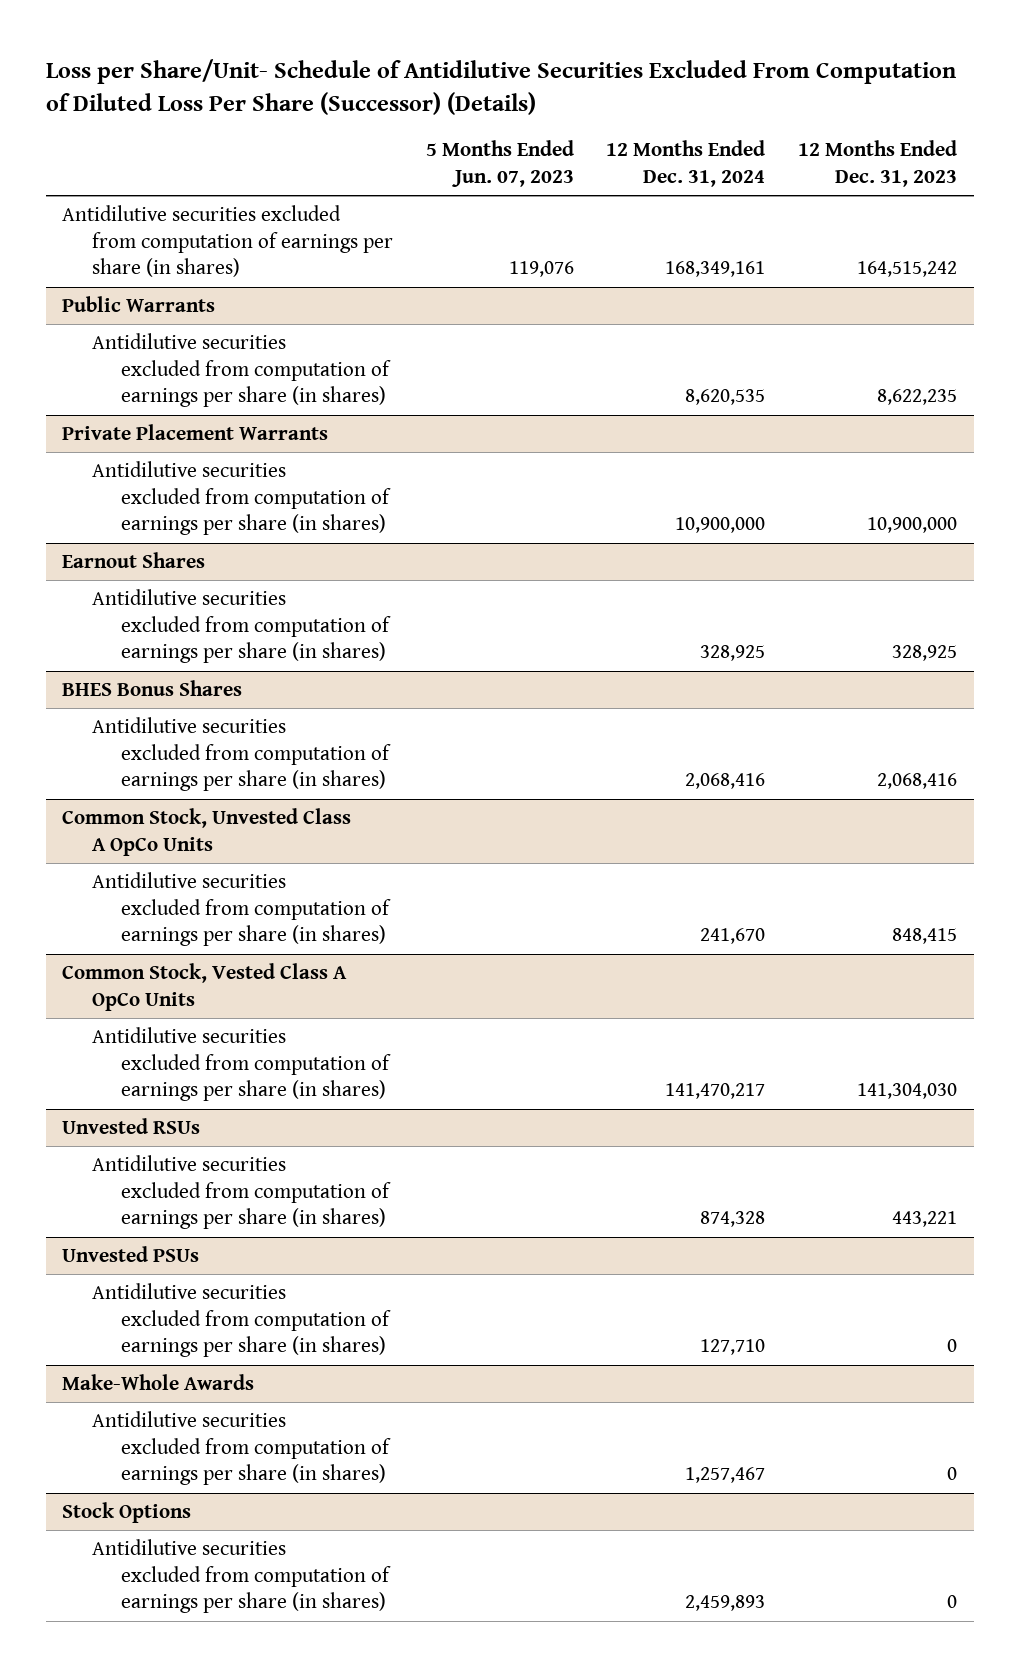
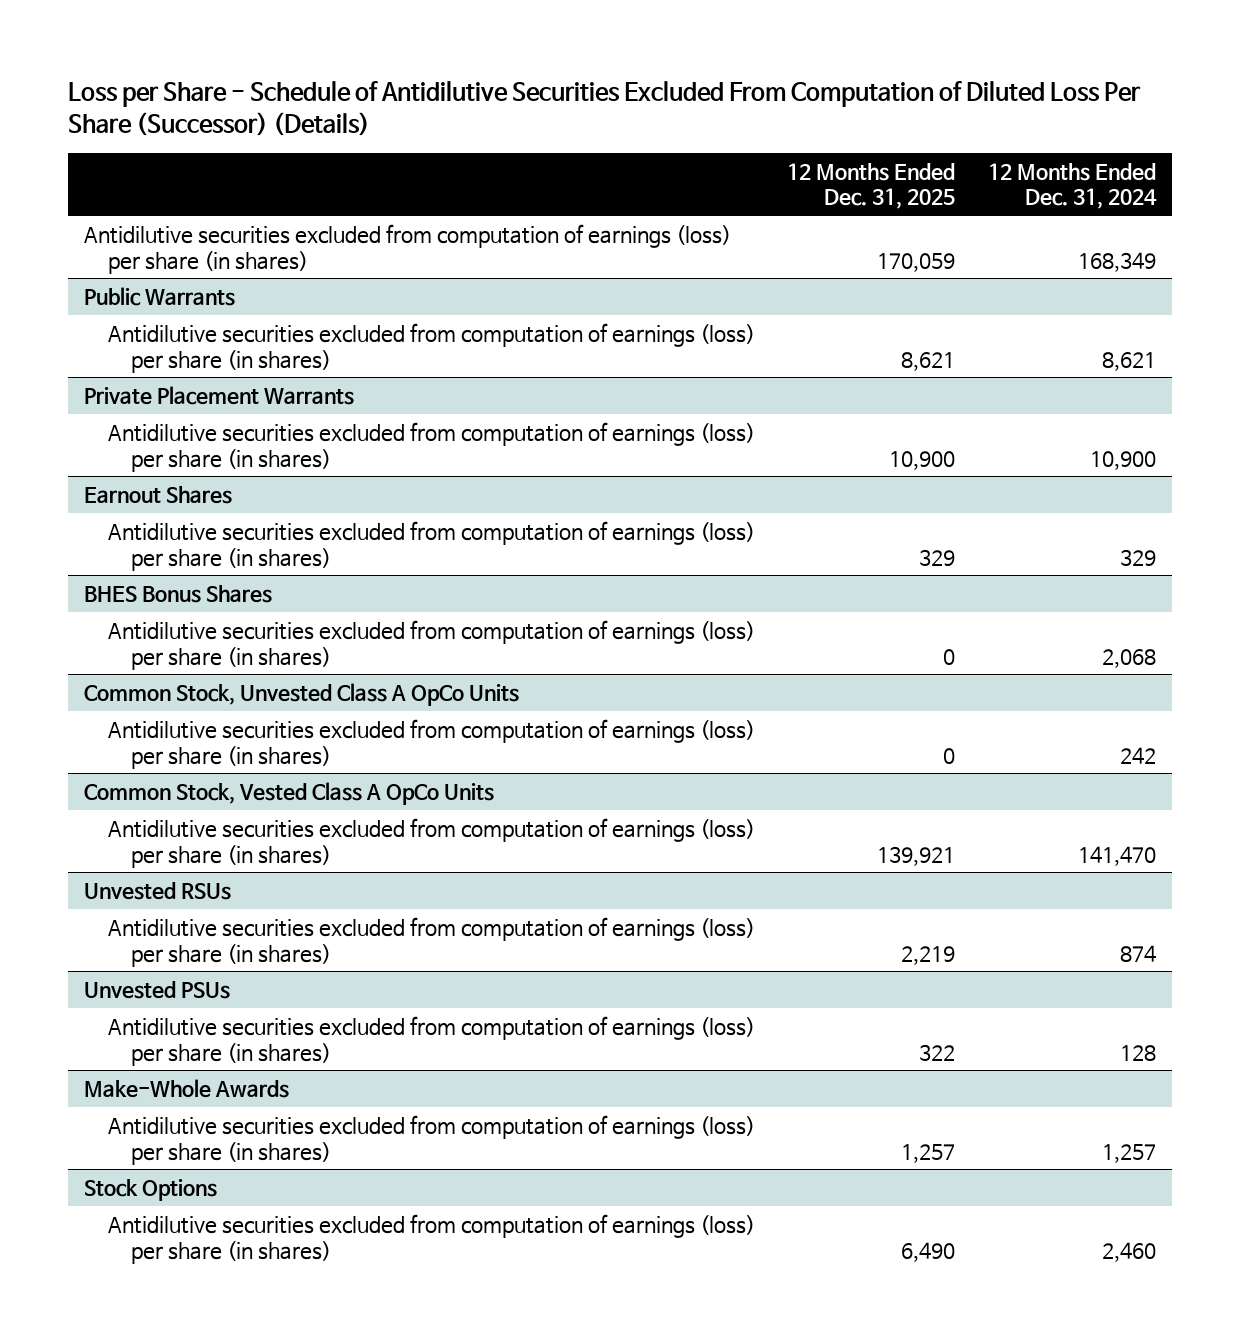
- Loss per Share/Unit- Schedule of Antidilutive Securities Excluded From Computation of Diluted Loss Per Share (Successor) (Details)
+ Loss per Share - Schedule of Antidilutive Securities Excluded From Computation of Diluted Loss Per Share (Successor) (Details)
- | 5 Months Ended Jun. 07, 2023 | 12 Months Ended Dec. 31, 2024 | 12 Months Ended Dec. 31, 2023
+ | 12 Months Ended Dec. 31, 2025 | 12 Months Ended Dec. 31, 2024
- Antidilutive securities excluded from computation of earnings per share (in shares) | 119,076 | 168,349,161 | 164,515,242
+ Antidilutive securities excluded from computation of earnings (loss) per share (in shares) | 170,059 | 168,349
@ Public Warrants
- Antidilutive securities excluded from computation of earnings per share (in shares) | | 8,620,535 | 8,622,235
+ Antidilutive securities excluded from computation of earnings (loss) per share (in shares) | 8,621 | 8,621
@ Private Placement Warrants
- Antidilutive securities excluded from computation of earnings per share (in shares) | | 10,900,000 | 10,900,000
+ Antidilutive securities excluded from computation of earnings (loss) per share (in shares) | 10,900 | 10,900
@ Earnout Shares
- Antidilutive securities excluded from computation of earnings per share (in shares) | | 328,925 | 328,925
+ Antidilutive securities excluded from computation of earnings (loss) per share (in shares) | 329 | 329
@ BHES Bonus Shares
- Antidilutive securities excluded from computation of earnings per share (in shares) | | 2,068,416 | 2,068,416
+ Antidilutive securities excluded from computation of earnings (loss) per share (in shares) | 0 | 2,068
@ Common Stock, Unvested Class A OpCo Units
- Antidilutive securities excluded from computation of earnings per share (in shares) | | 241,670 | 848,415
+ Antidilutive securities excluded from computation of earnings (loss) per share (in shares) | 0 | 242
@ Common Stock, Vested Class A OpCo Units
- Antidilutive securities excluded from computation of earnings per share (in shares) | | 141,470,217 | 141,304,030
+ Antidilutive securities excluded from computation of earnings (loss) per share (in shares) | 139,921 | 141,470
@ Unvested RSUs
- Antidilutive securities excluded from computation of earnings per share (in shares) | | 874,328 | 443,221
+ Antidilutive securities excluded from computation of earnings (loss) per share (in shares) | 2,219 | 874
@ Unvested PSUs
- Antidilutive securities excluded from computation of earnings per share (in shares) | | 127,710 | 0
+ Antidilutive securities excluded from computation of earnings (loss) per share (in shares) | 322 | 128
@ Make-Whole Awards
- Antidilutive securities excluded from computation of earnings per share (in shares) | | 1,257,467 | 0
+ Antidilutive securities excluded from computation of earnings (loss) per share (in shares) | 1,257 | 1,257
@ Stock Options
- Antidilutive securities excluded from computation of earnings per share (in shares) | | 2,459,893 | 0
+ Antidilutive securities excluded from computation of earnings (loss) per share (in shares) | 6,490 | 2,460

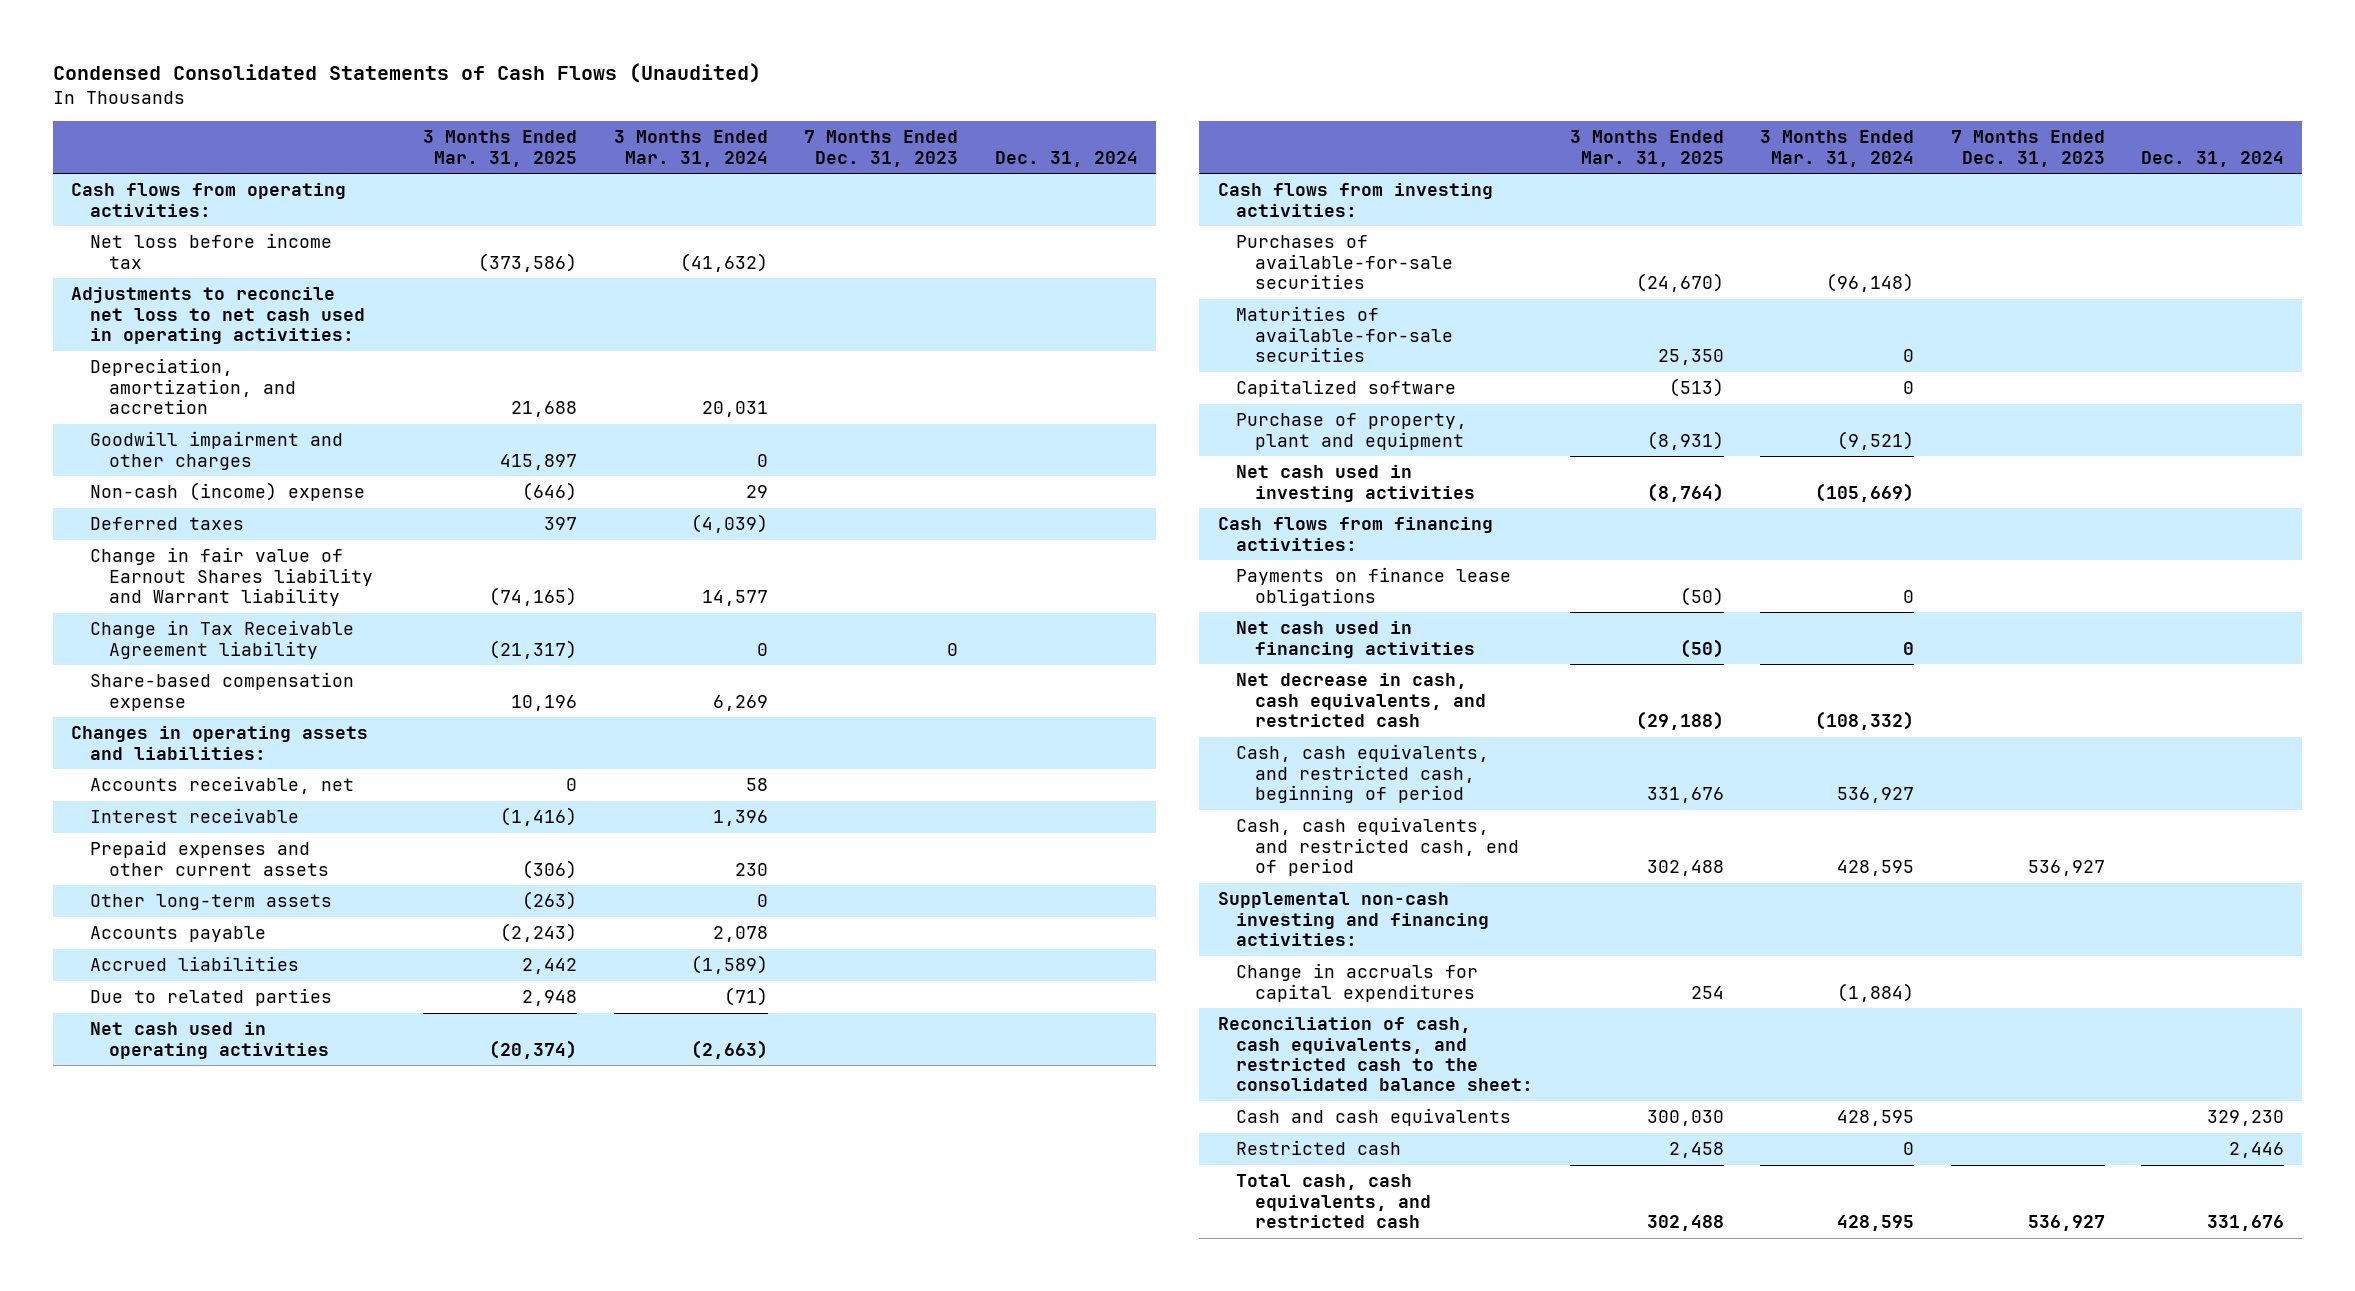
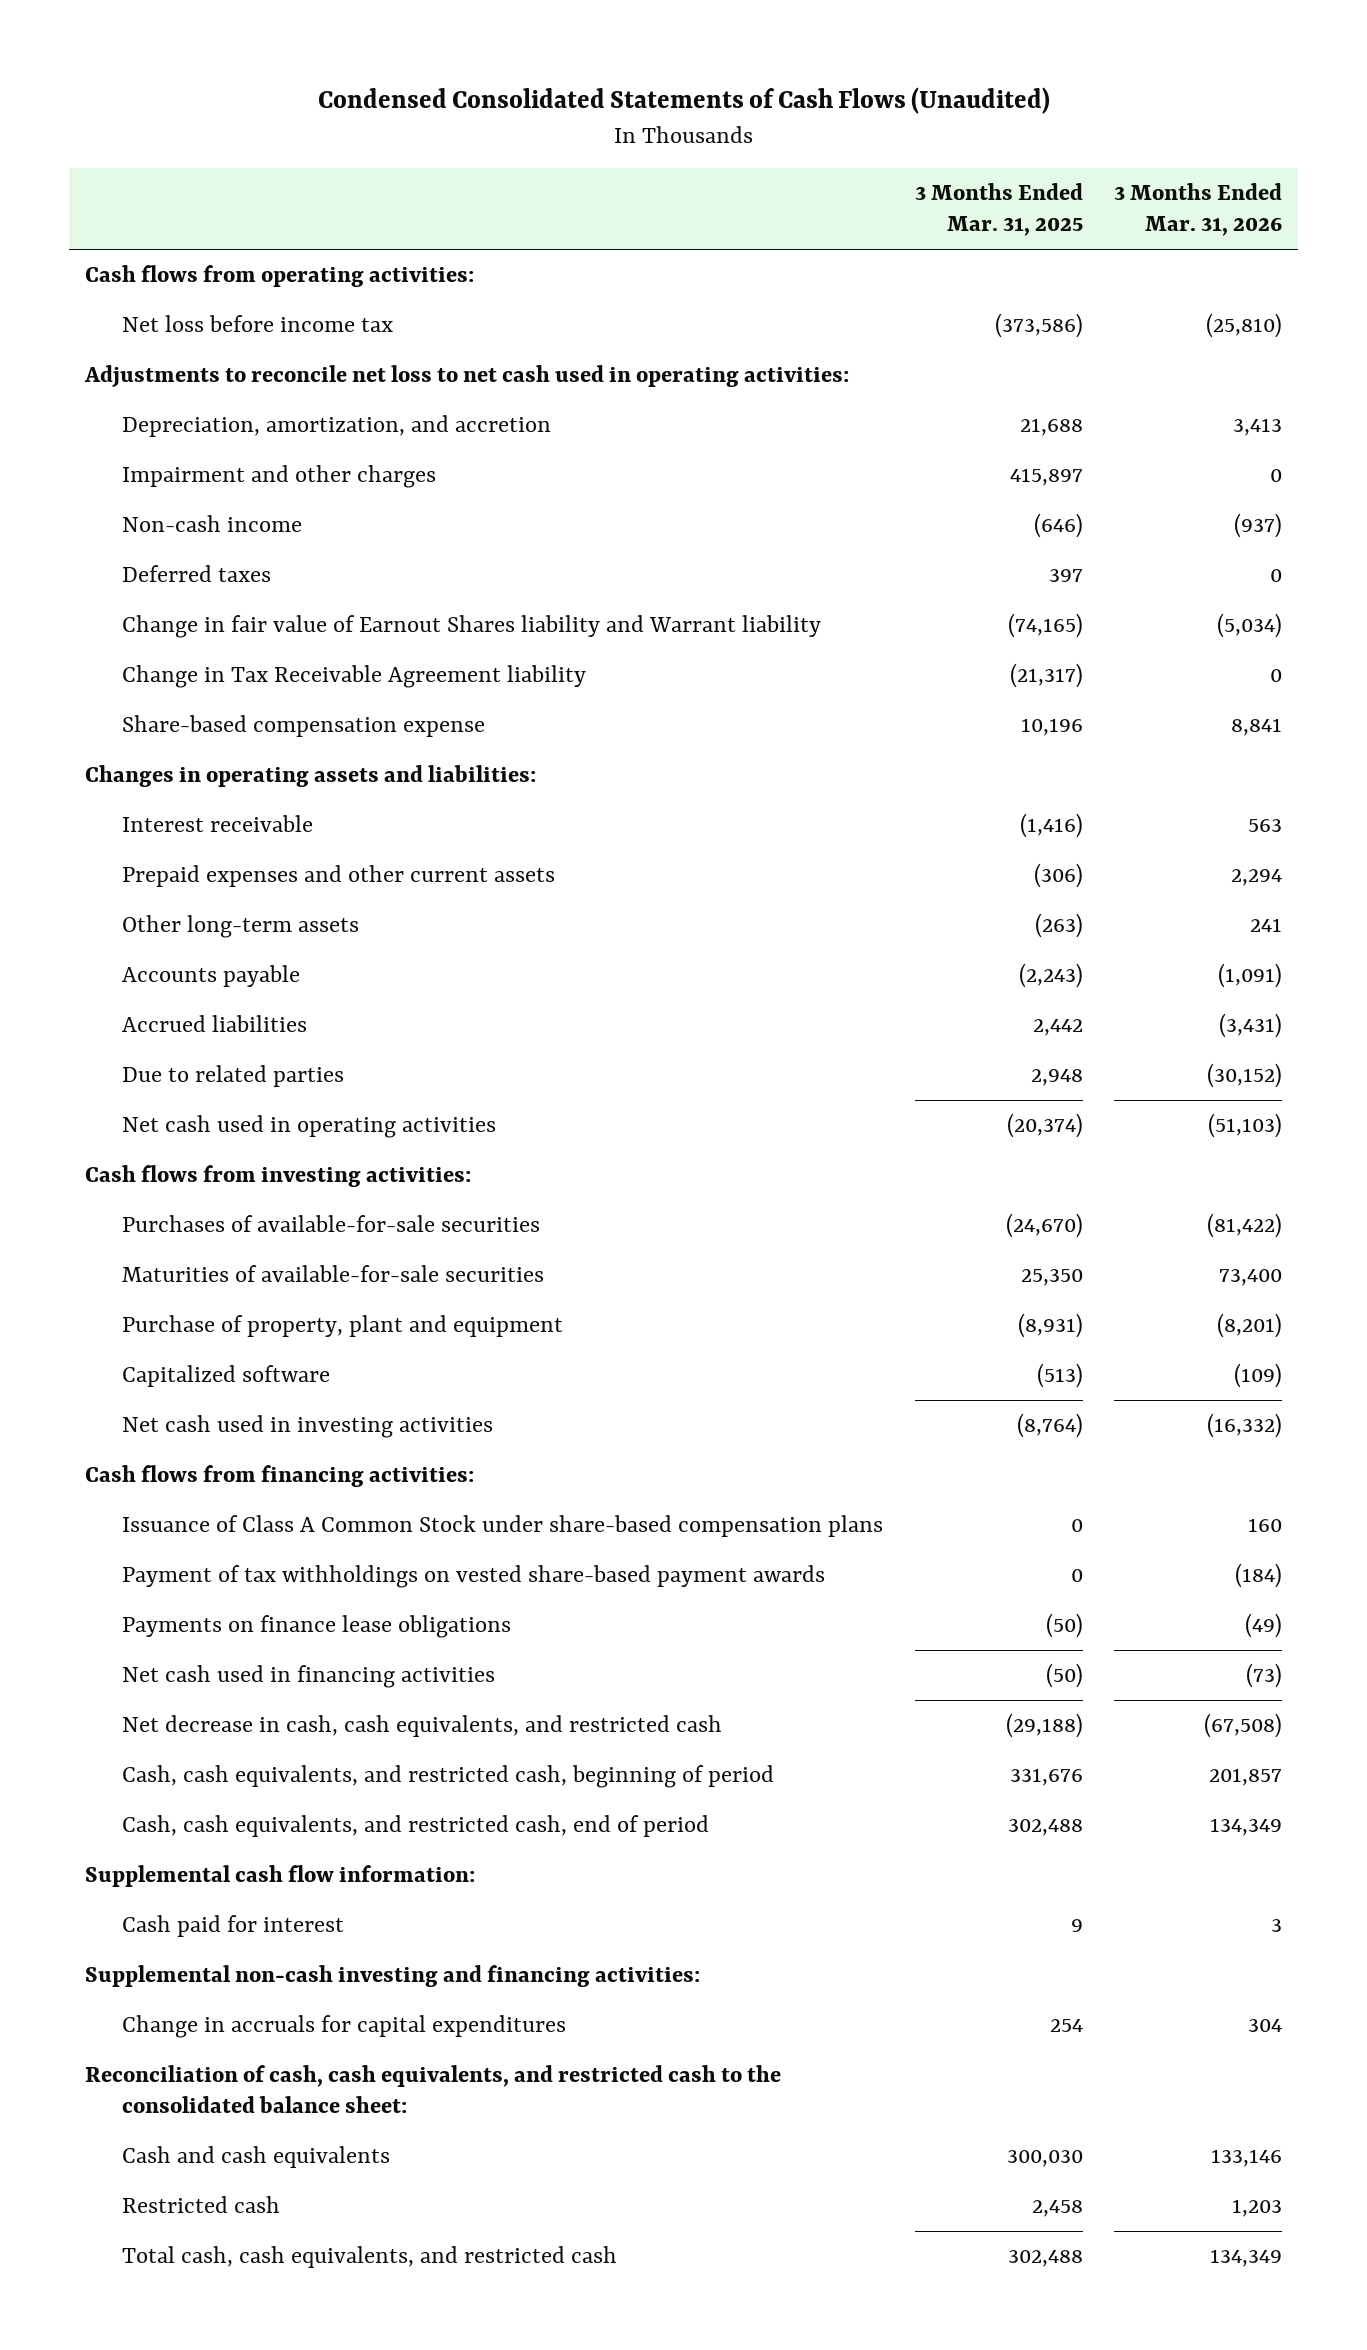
- | 3 Months Ended Mar. 31, 2025 | 3 Months Ended Mar. 31, 2024 | 7 Months Ended Dec. 31, 2023 | Dec. 31, 2024
+ | 3 Months Ended Mar. 31, 2025 | 3 Months Ended Mar. 31, 2026
- Goodwill impairment and other charges | 415,897 | 0 | |
- Non-cash (income) expense | (646) | 29 | |
+ Impairment and other charges | 415,897 | 0
+ Non-cash income | (646) | (937)
- Accounts receivable, net | 0 | 58 | |
moved down: Capitalized software | (513) | (109)
+ Issuance of Class A Common Stock under share-based compensation plans | 0 | 160
+ Payment of tax withholdings on vested share-based payment awards | 0 | (184)
+ Supplemental cash flow information:
+ Cash paid for interest | 9 | 3

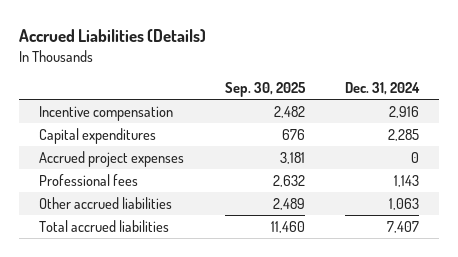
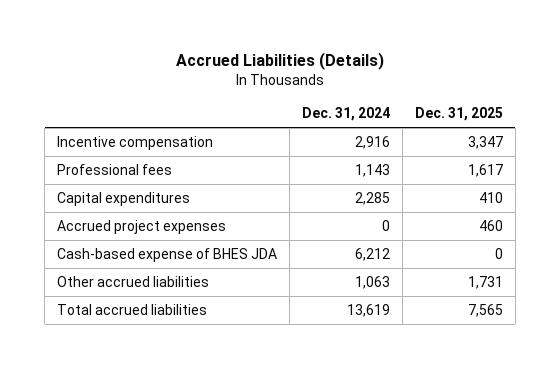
- | Sep. 30, 2025 | Dec. 31, 2024
+ | Dec. 31, 2024 | Dec. 31, 2025
moved up: Professional fees | 1,143 | 1,617
+ Cash-based expense of BHES JDA | 6,212 | 0
- Total accrued liabilities | 11,460 | 7,407
+ Total accrued liabilities | 13,619 | 7,565

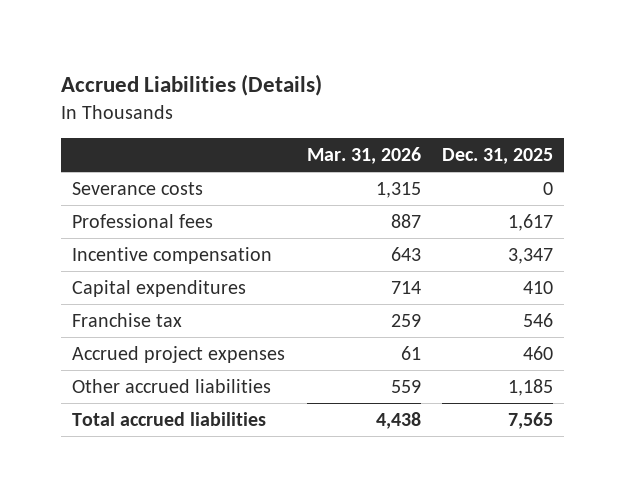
- | Dec. 31, 2024 | Dec. 31, 2025
+ | Mar. 31, 2026 | Dec. 31, 2025
+ Severance costs | 1,315 | 0
moved down: Incentive compensation | 643 | 3,347
+ Franchise tax | 259 | 546
- Cash-based expense of BHES JDA | 6,212 | 0
- Other accrued liabilities | 1,063 | 1,731
+ Other accrued liabilities | 559 | 1,185

